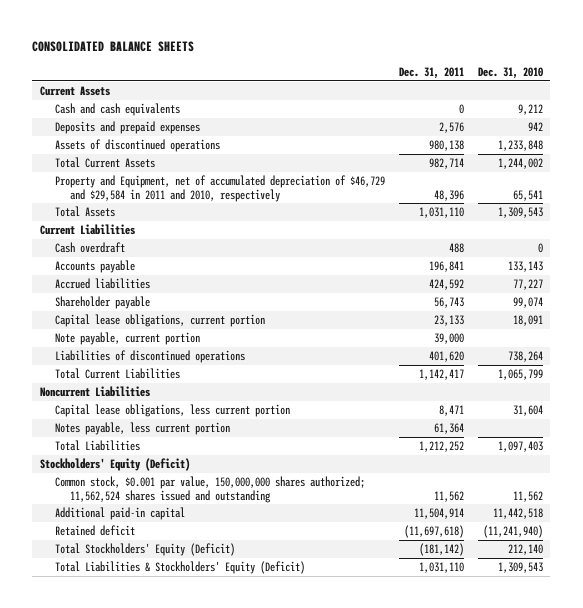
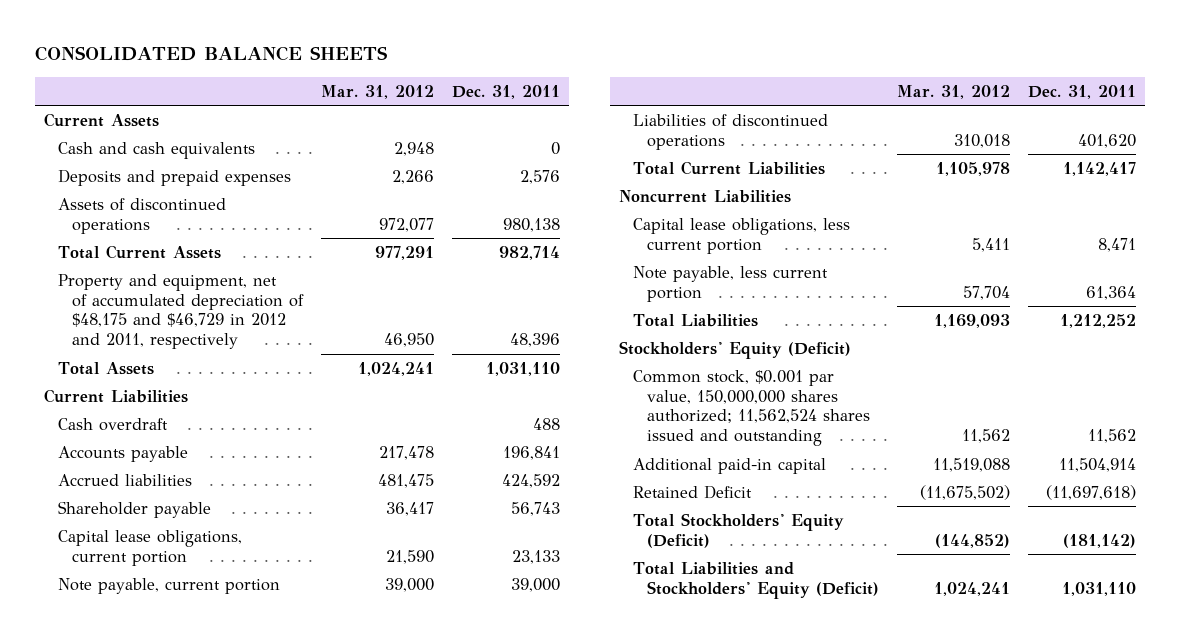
- | Dec. 31, 2011 | Dec. 31, 2010
+ | Mar. 31, 2012 | Dec. 31, 2011
- Property and Equipment, net of accumulated depreciation of $46,729 and $29,584 in 2011 and 2010, respectively | 48,396 | 65,541
+ Property and equipment, net of accumulated depreciation of $48,175 and $46,729 in 2012 and 2011, respectively | 46,950 | 48,396
- Notes payable, less current portion | 61,364 |
+ Note payable, less current portion | 57,704 | 61,364
- Retained deficit | (11,697,618) | (11,241,940)
+ Retained Deficit | (11,675,502) | (11,697,618)
- Total Liabilities & Stockholders' Equity (Deficit) | 1,031,110 | 1,309,543
+ Total Liabilities and Stockholders' Equity (Deficit) | 1,024,241 | 1,031,110

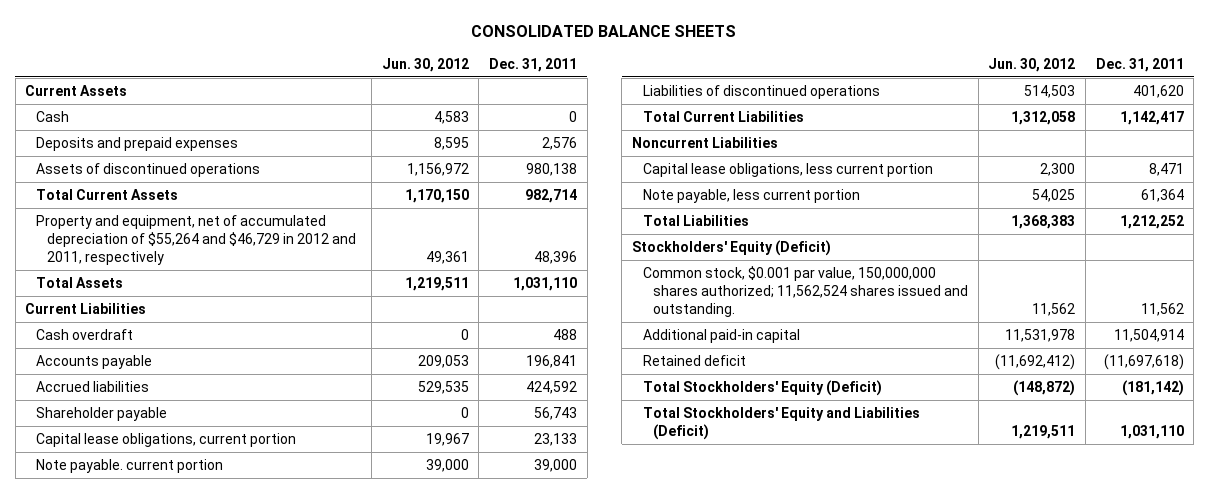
- | Mar. 31, 2012 | Dec. 31, 2011
+ | Jun. 30, 2012 | Dec. 31, 2011
- Cash and cash equivalents | 2,948 | 0
+ Cash | 4,583 | 0
- Property and equipment, net of accumulated depreciation of $48,175 and $46,729 in 2012 and 2011, respectively | 46,950 | 48,396
+ Property and equipment, net of accumulated depreciation of $55,264 and $46,729 in 2012 and 2011, respectively | 49,361 | 48,396
- Note payable, current portion | 39,000 | 39,000
+ Note payable. current portion | 39,000 | 39,000
- Common stock, $0.001 par value, 150,000,000 shares authorized; 11,562,524 shares issued and outstanding | 11,562 | 11,562
+ Common stock, $0.001 par value, 150,000,000 shares authorized; 11,562,524 shares issued and outstanding. | 11,562 | 11,562
- Retained Deficit | (11,675,502) | (11,697,618)
+ Retained deficit | (11,692,412) | (11,697,618)
- Total Liabilities and Stockholders' Equity (Deficit) | 1,024,241 | 1,031,110
+ Total Stockholders' Equity and Liabilities (Deficit) | 1,219,511 | 1,031,110

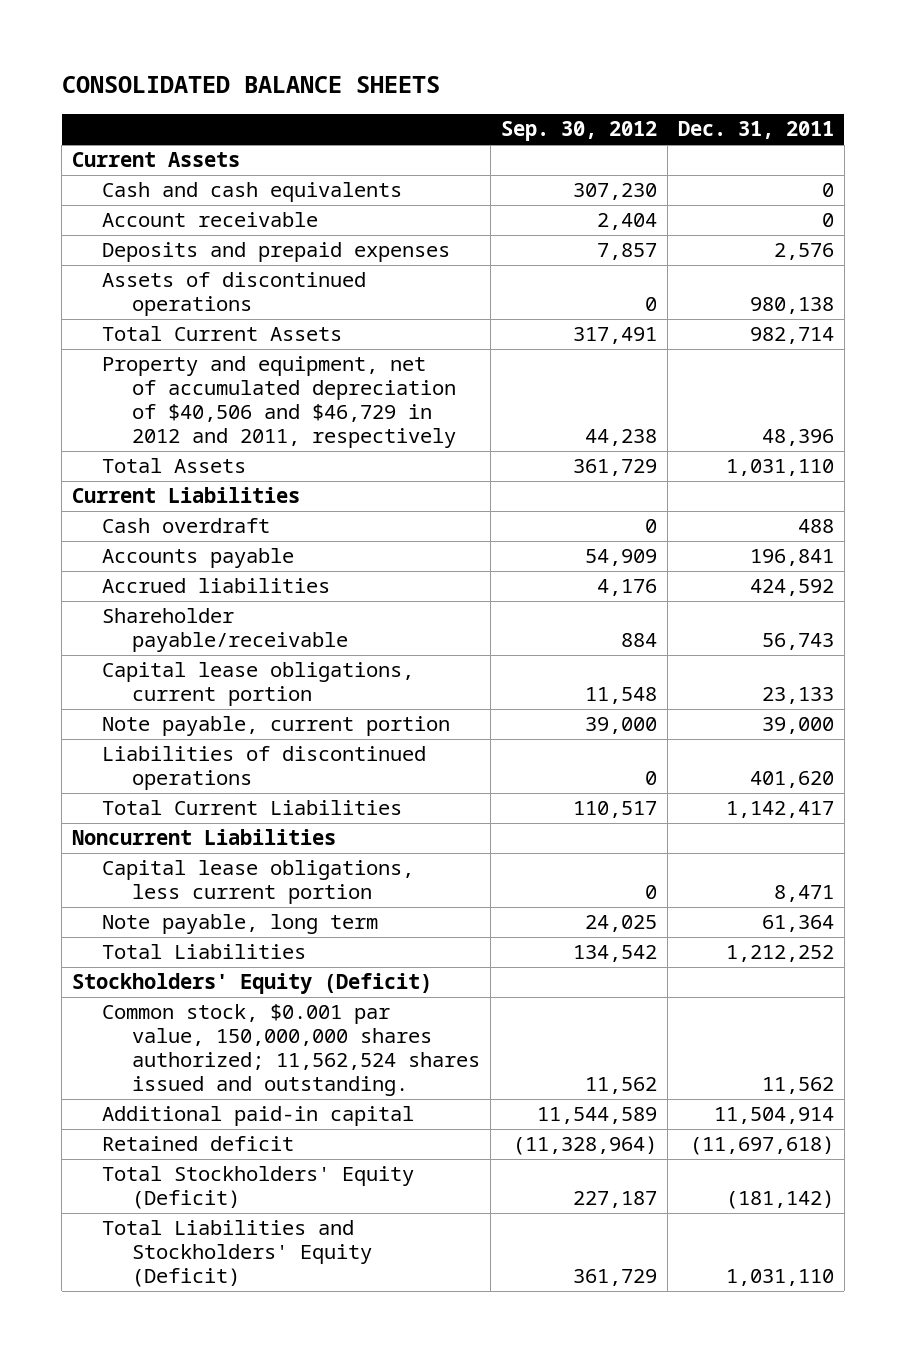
- | Jun. 30, 2012 | Dec. 31, 2011
+ | Sep. 30, 2012 | Dec. 31, 2011
- Cash | 4,583 | 0
+ Cash and cash equivalents | 307,230 | 0
+ Account receivable | 2,404 | 0
- Property and equipment, net of accumulated depreciation of $55,264 and $46,729 in 2012 and 2011, respectively | 49,361 | 48,396
+ Property and equipment, net of accumulated depreciation of $40,506 and $46,729 in 2012 and 2011, respectively | 44,238 | 48,396
- Shareholder payable | 0 | 56,743
+ Shareholder payable/receivable | 884 | 56,743
- Note payable. current portion | 39,000 | 39,000
+ Note payable, current portion | 39,000 | 39,000
- Note payable, less current portion | 54,025 | 61,364
+ Note payable, long term | 24,025 | 61,364
- Total Stockholders' Equity and Liabilities (Deficit) | 1,219,511 | 1,031,110
+ Total Liabilities and Stockholders' Equity (Deficit) | 361,729 | 1,031,110

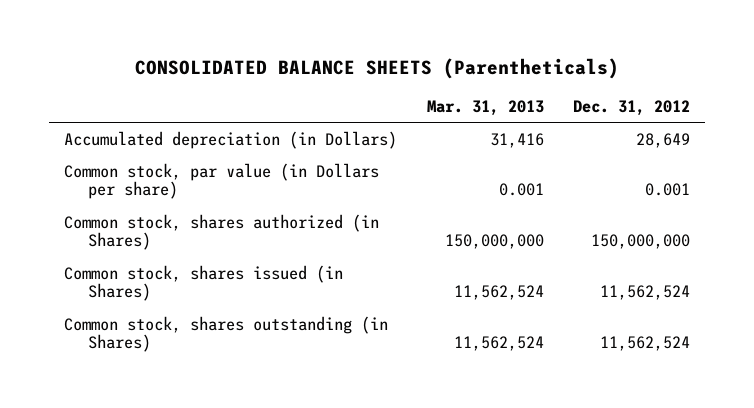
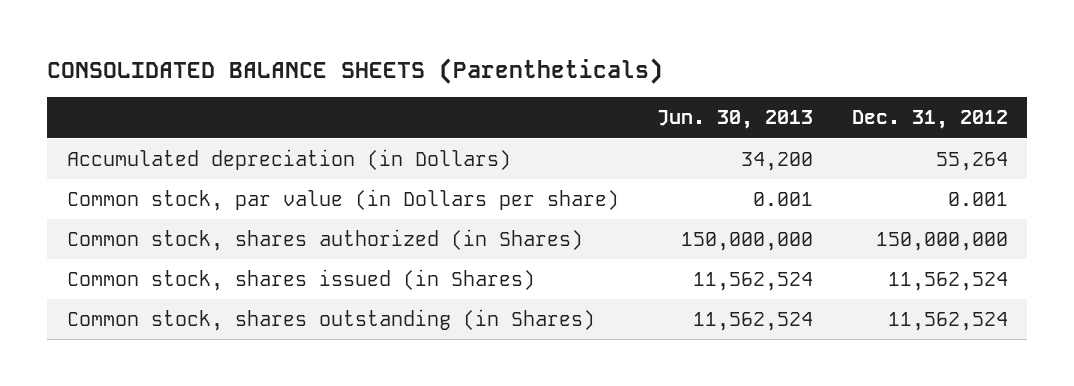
- | Mar. 31, 2013 | Dec. 31, 2012
+ | Jun. 30, 2013 | Dec. 31, 2012
- Accumulated depreciation (in Dollars) | 31,416 | 28,649
+ Accumulated depreciation (in Dollars) | 34,200 | 55,264

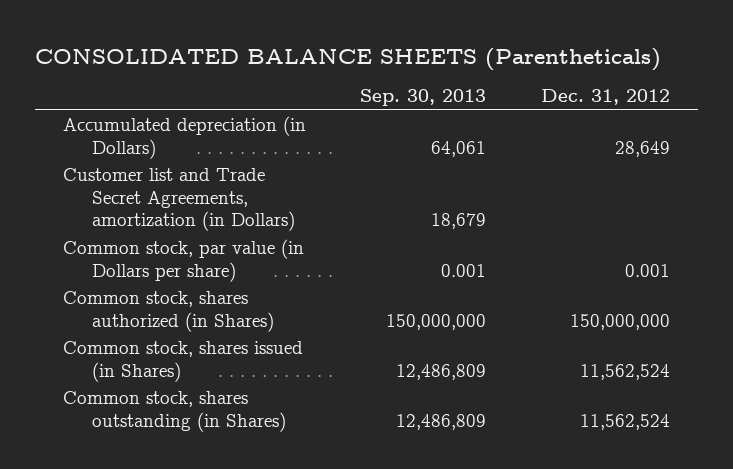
- | Jun. 30, 2013 | Dec. 31, 2012
+ | Sep. 30, 2013 | Dec. 31, 2012
- Accumulated depreciation (in Dollars) | 34,200 | 55,264
+ Accumulated depreciation (in Dollars) | 64,061 | 28,649
+ Customer list and Trade Secret Agreements, amortization (in Dollars) | 18,679 |

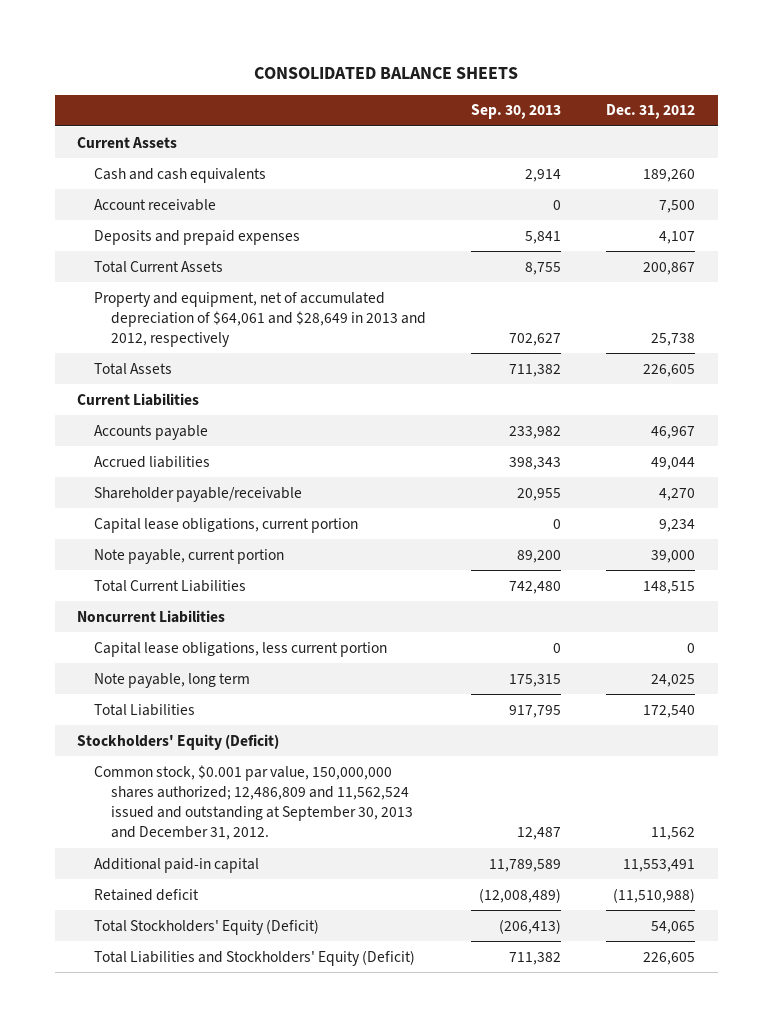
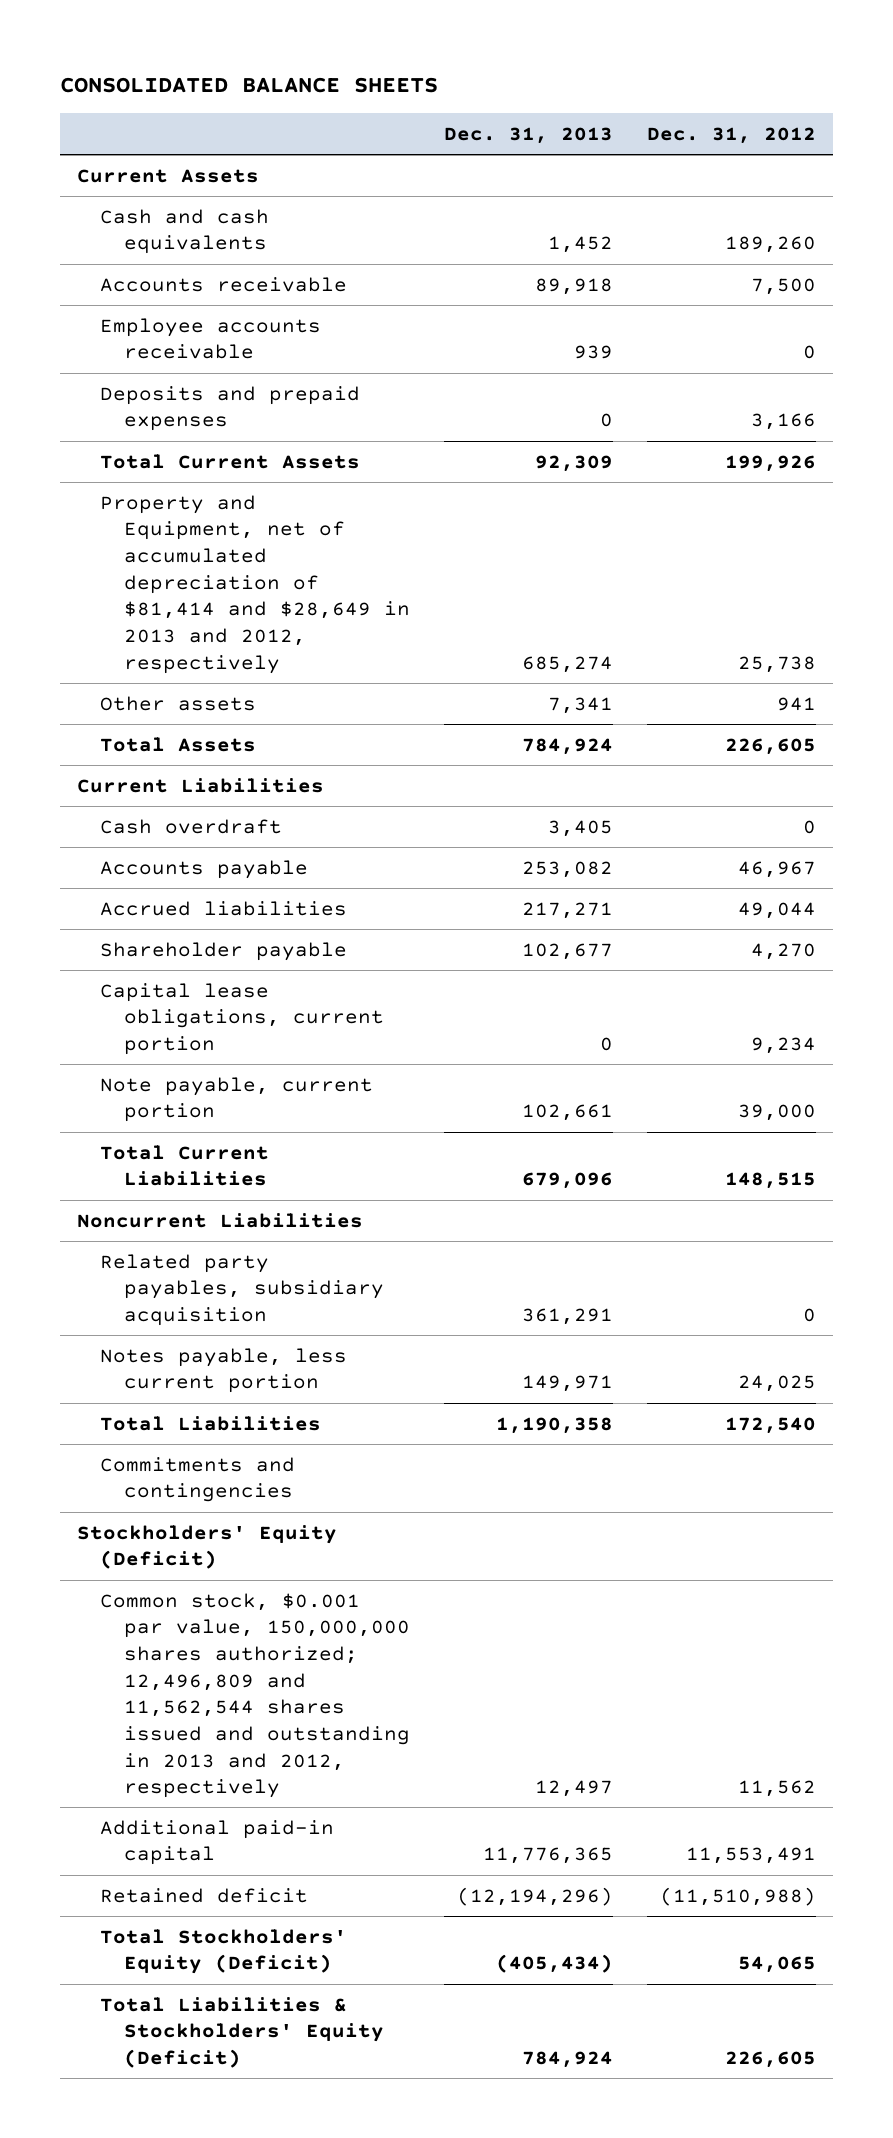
- | Sep. 30, 2013 | Dec. 31, 2012
+ | Dec. 31, 2013 | Dec. 31, 2012
- Account receivable | 0 | 7,500
- Deposits and prepaid expenses | 5,841 | 4,107
- Total Current Assets | 8,755 | 200,867
- Property and equipment, net of accumulated depreciation of $64,061 and $28,649 in 2013 and 2012, respectively | 702,627 | 25,738
+ Accounts receivable | 89,918 | 7,500
+ Employee accounts receivable | 939 | 0
+ Deposits and prepaid expenses | 0 | 3,166
+ Total Current Assets | 92,309 | 199,926
+ Property and Equipment, net of accumulated depreciation of $81,414 and $28,649 in 2013 and 2012, respectively | 685,274 | 25,738
+ Other assets | 7,341 | 941
+ Cash overdraft | 3,405 | 0
- Shareholder payable/receivable | 20,955 | 4,270
+ Shareholder payable | 102,677 | 4,270
- Capital lease obligations, less current portion | 0 | 0
- Note payable, long term | 175,315 | 24,025
+ Related party payables, subsidiary acquisition | 361,291 | 0
+ Notes payable, less current portion | 149,971 | 24,025
+ Commitments and contingencies
- Common stock, $0.001 par value, 150,000,000 shares authorized; 12,486,809 and 11,562,524 issued and outstanding at September 30, 2013 and December 31, 2012. | 12,487 | 11,562
+ Common stock, $0.001 par value, 150,000,000 shares authorized; 12,496,809 and 11,562,544 shares issued and outstanding in 2013 and 2012, respectively | 12,497 | 11,562
- Total Liabilities and Stockholders' Equity (Deficit) | 711,382 | 226,605
+ Total Liabilities & Stockholders' Equity (Deficit) | 784,924 | 226,605

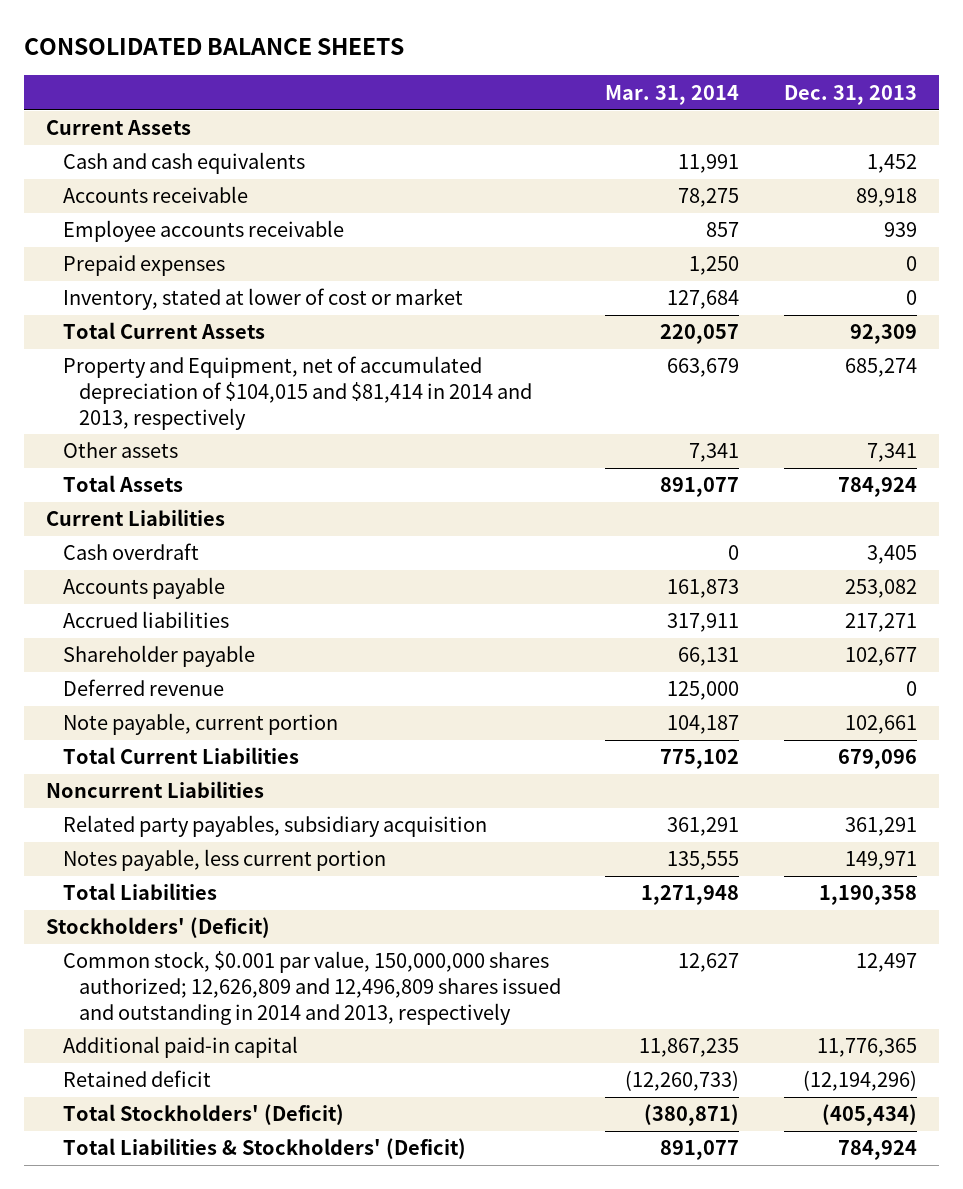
- | Dec. 31, 2013 | Dec. 31, 2012
+ | Mar. 31, 2014 | Dec. 31, 2013
- Deposits and prepaid expenses | 0 | 3,166
+ Prepaid expenses | 1,250 | 0
+ Inventory, stated at lower of cost or market | 127,684 | 0
- Property and Equipment, net of accumulated depreciation of $81,414 and $28,649 in 2013 and 2012, respectively | 685,274 | 25,738
+ Property and Equipment, net of accumulated depreciation of $104,015 and $81,414 in 2014 and 2013, respectively | 663,679 | 685,274
- Capital lease obligations, current portion | 0 | 9,234
+ Deferred revenue | 125,000 | 0
- Commitments and contingencies
- Stockholders' Equity (Deficit)
- Common stock, $0.001 par value, 150,000,000 shares authorized; 12,496,809 and 11,562,544 shares issued and outstanding in 2013 and 2012, respectively | 12,497 | 11,562
+ Stockholders' (Deficit)
+ Common stock, $0.001 par value, 150,000,000 shares authorized; 12,626,809 and 12,496,809 shares issued and outstanding in 2014 and 2013, respectively | 12,627 | 12,497
- Total Stockholders' Equity (Deficit) | (405,434) | 54,065
- Total Liabilities & Stockholders' Equity (Deficit) | 784,924 | 226,605
+ Total Stockholders' (Deficit) | (380,871) | (405,434)
+ Total Liabilities & Stockholders' (Deficit) | 891,077 | 784,924

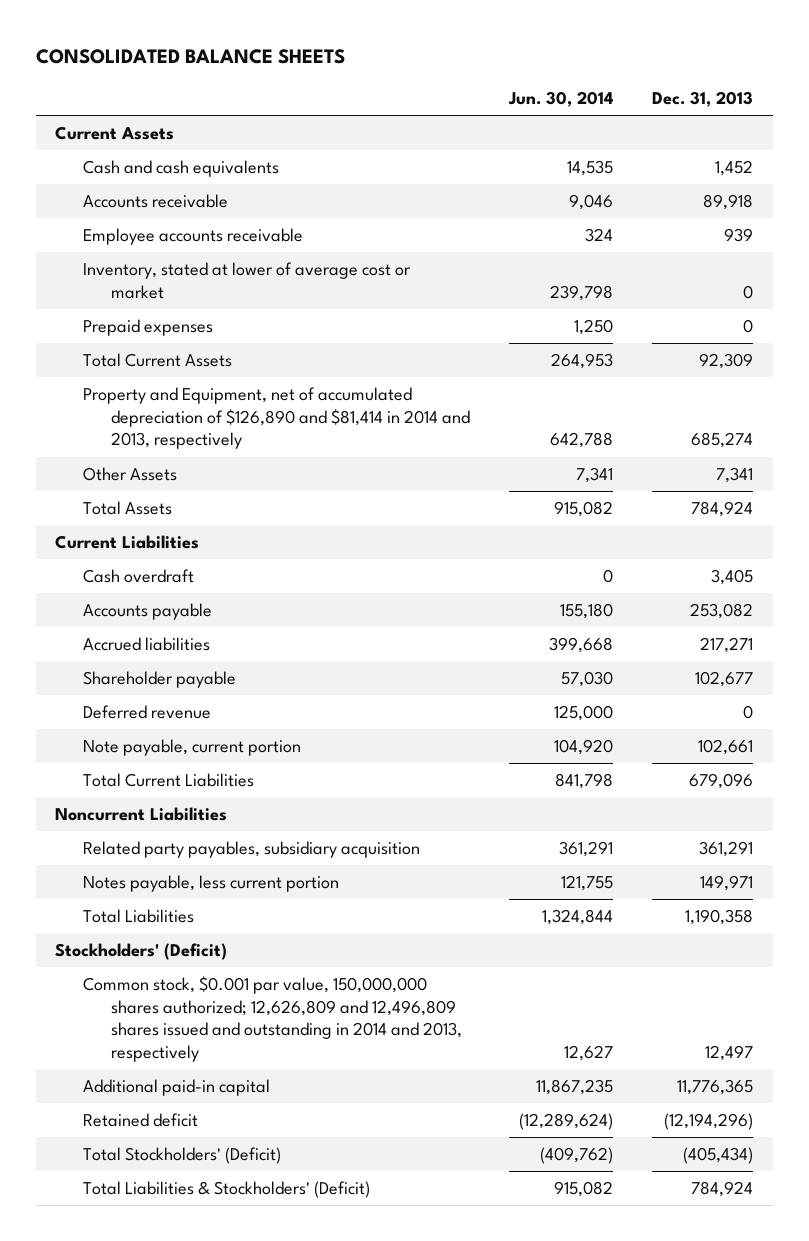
- | Mar. 31, 2014 | Dec. 31, 2013
+ | Jun. 30, 2014 | Dec. 31, 2013
+ Inventory, stated at lower of average cost or market | 239,798 | 0
- Inventory, stated at lower of cost or market | 127,684 | 0
- Property and Equipment, net of accumulated depreciation of $104,015 and $81,414 in 2014 and 2013, respectively | 663,679 | 685,274
- Other assets | 7,341 | 7,341
+ Property and Equipment, net of accumulated depreciation of $126,890 and $81,414 in 2014 and 2013, respectively | 642,788 | 685,274
+ Other Assets | 7,341 | 7,341

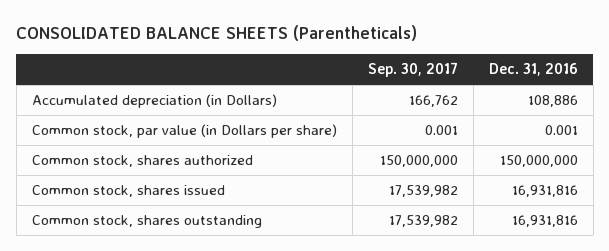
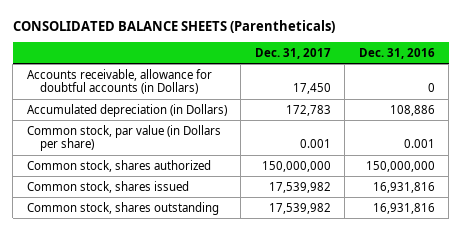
- | Sep. 30, 2017 | Dec. 31, 2016
+ | Dec. 31, 2017 | Dec. 31, 2016
+ Accounts receivable, allowance for doubtful accounts (in Dollars) | 17,450 | 0

